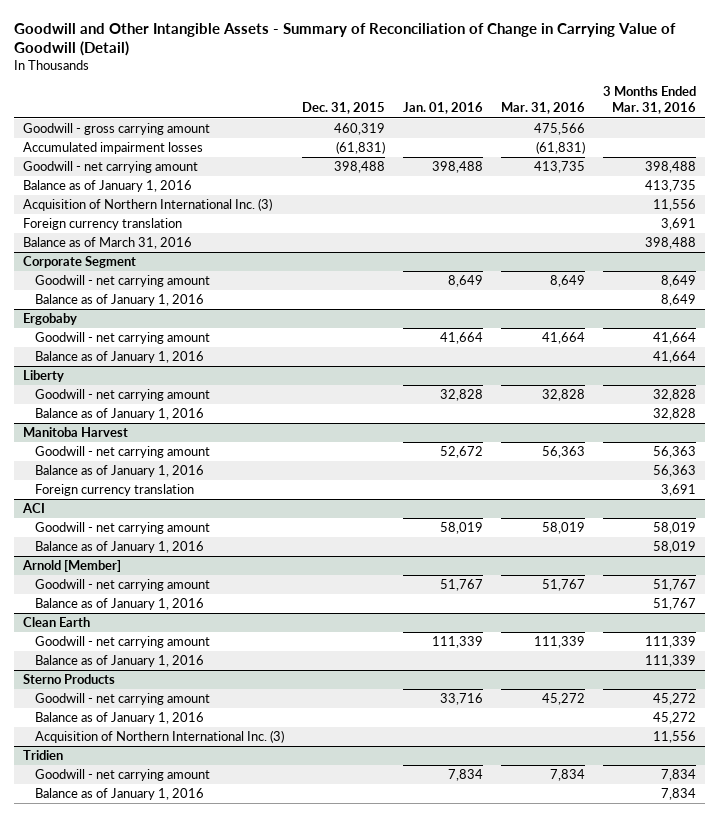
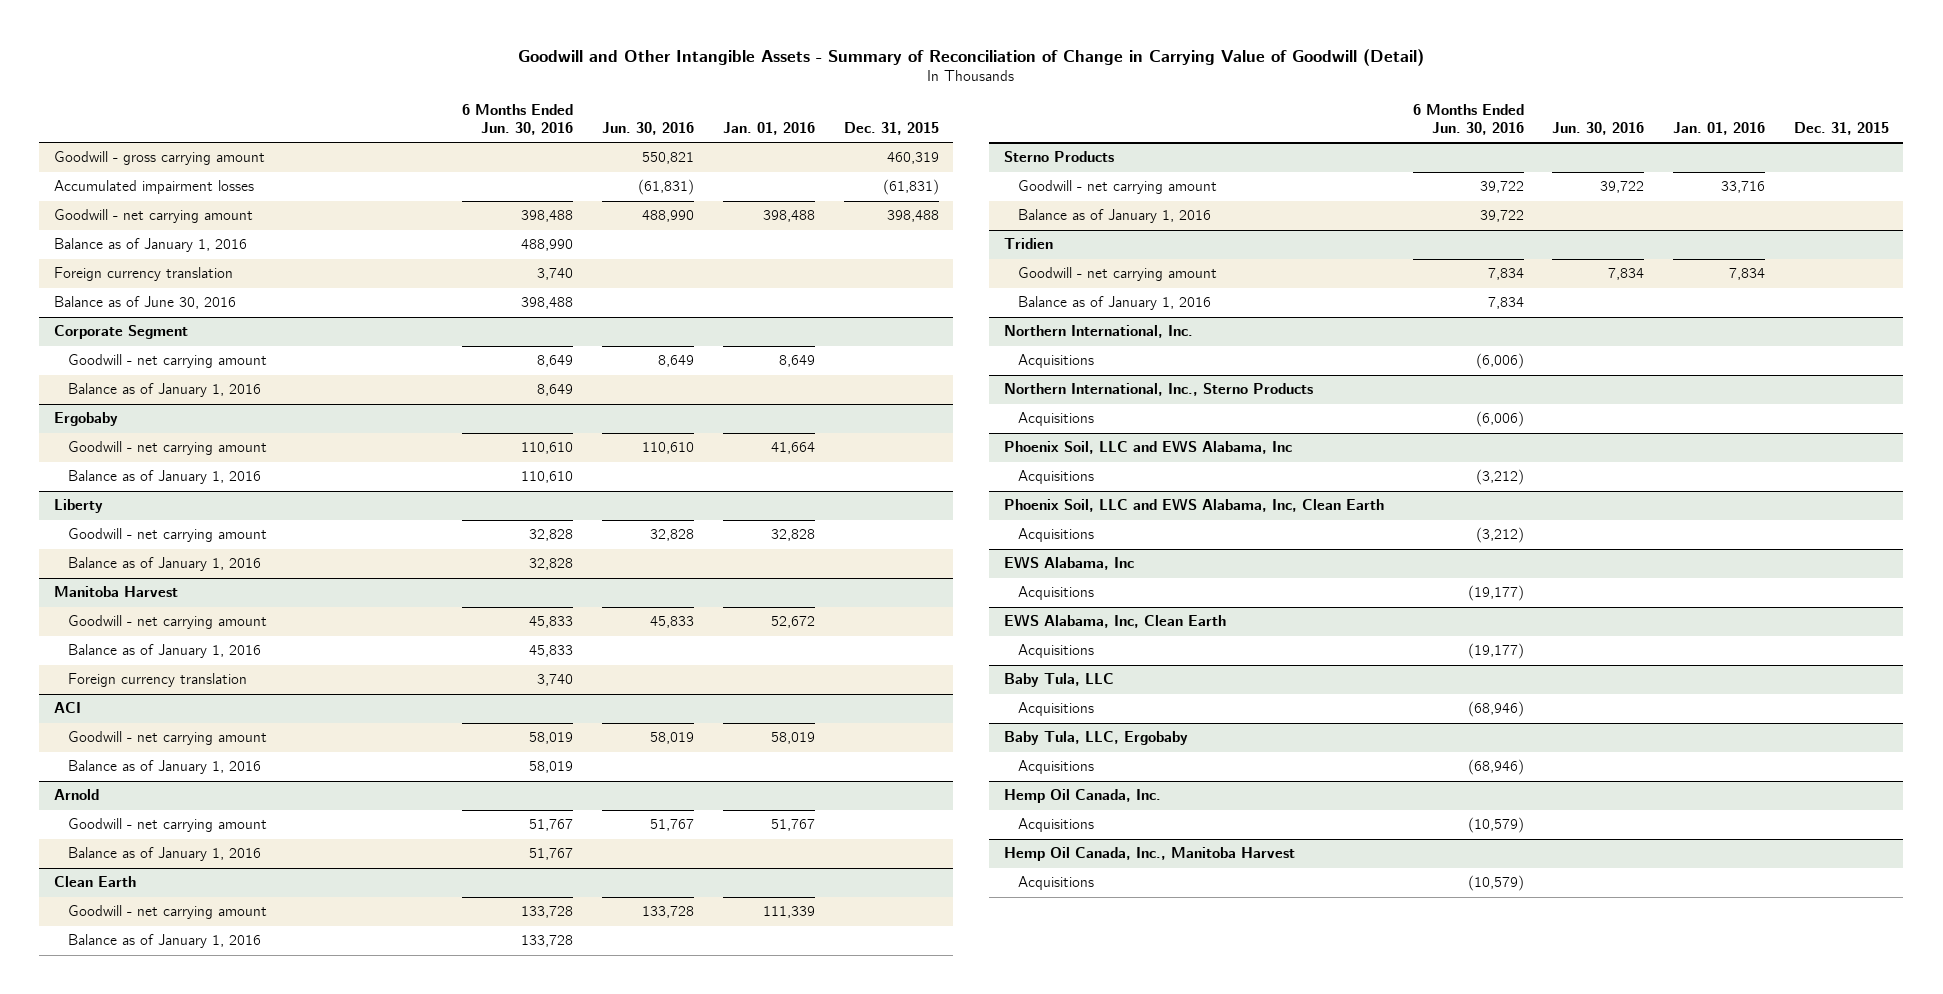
- | Dec. 31, 2015 | Jan. 01, 2016 | Mar. 31, 2016 | 3 Months Ended Mar. 31, 2016
+ | 6 Months Ended Jun. 30, 2016 | Jun. 30, 2016 | Jan. 01, 2016 | Dec. 31, 2015
- Acquisition of Northern International Inc. (3) | | | | 11,556
- Balance as of March 31, 2016 | | | | 398,488
+ Balance as of June 30, 2016 | 398,488 | | |
- Arnold [Member]
+ Arnold
@ Sterno Products
- Acquisition of Northern International Inc. (3) | | | | 11,556
+ Northern International, Inc.
+ Acquisitions | (6,006) | | |
+ Northern International, Inc., Sterno Products
+ Acquisitions | (6,006) | | |
+ Phoenix Soil, LLC and EWS Alabama, Inc
+ Acquisitions | (3,212) | | |
+ Phoenix Soil, LLC and EWS Alabama, Inc, Clean Earth
+ Acquisitions | (3,212) | | |
+ EWS Alabama, Inc
+ Acquisitions | (19,177) | | |
+ EWS Alabama, Inc, Clean Earth
+ Acquisitions | (19,177) | | |
+ Baby Tula, LLC
+ Acquisitions | (68,946) | | |
+ Baby Tula, LLC, Ergobaby
+ Acquisitions | (68,946) | | |
+ Hemp Oil Canada, Inc.
+ Acquisitions | (10,579) | | |
+ Hemp Oil Canada, Inc., Manitoba Harvest
+ Acquisitions | (10,579) | | |

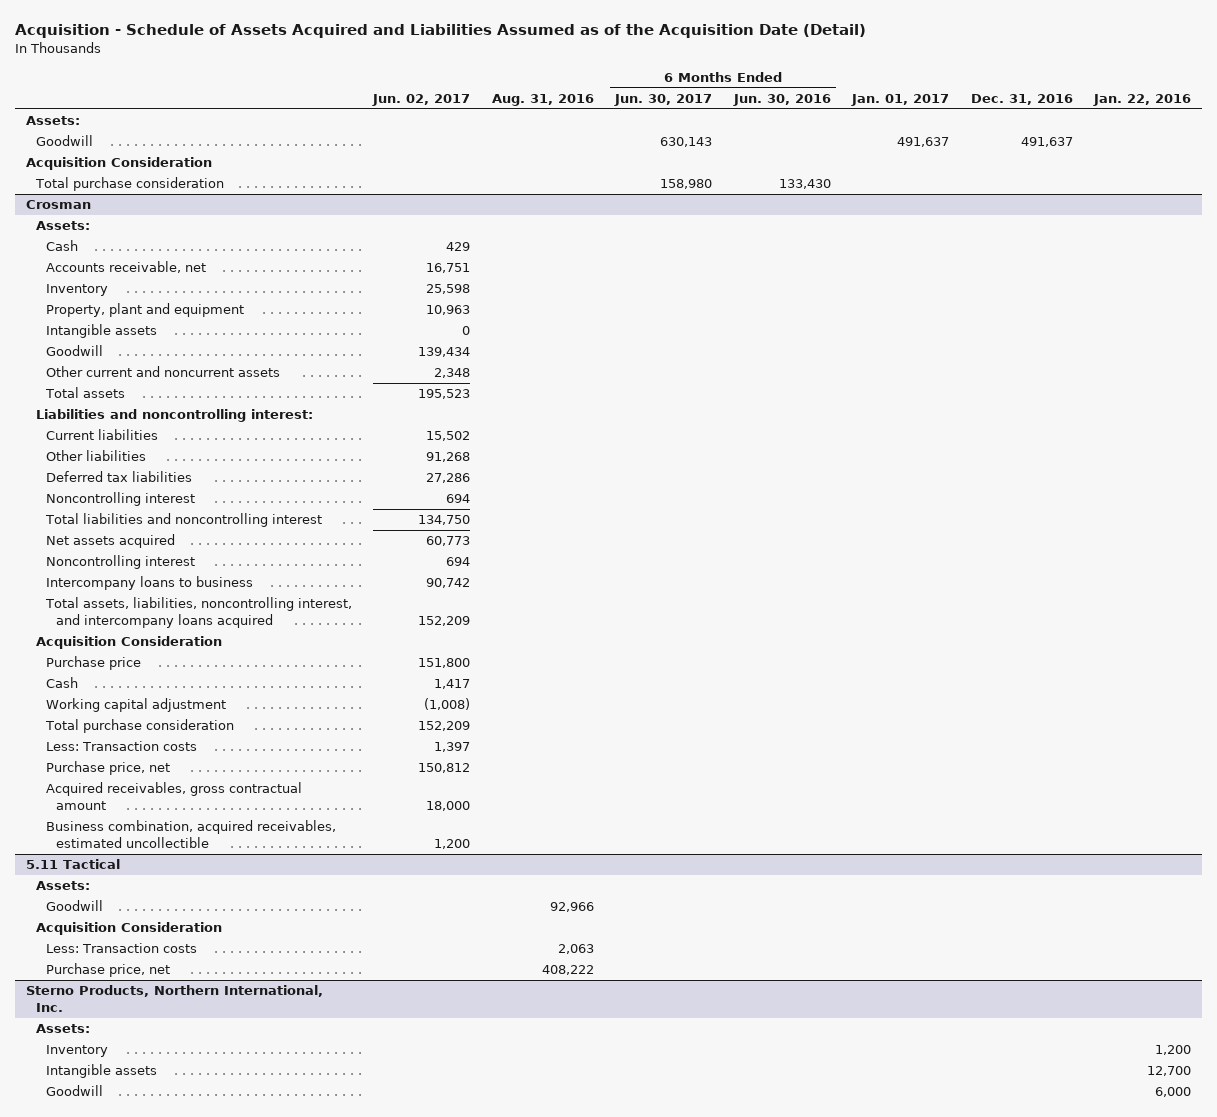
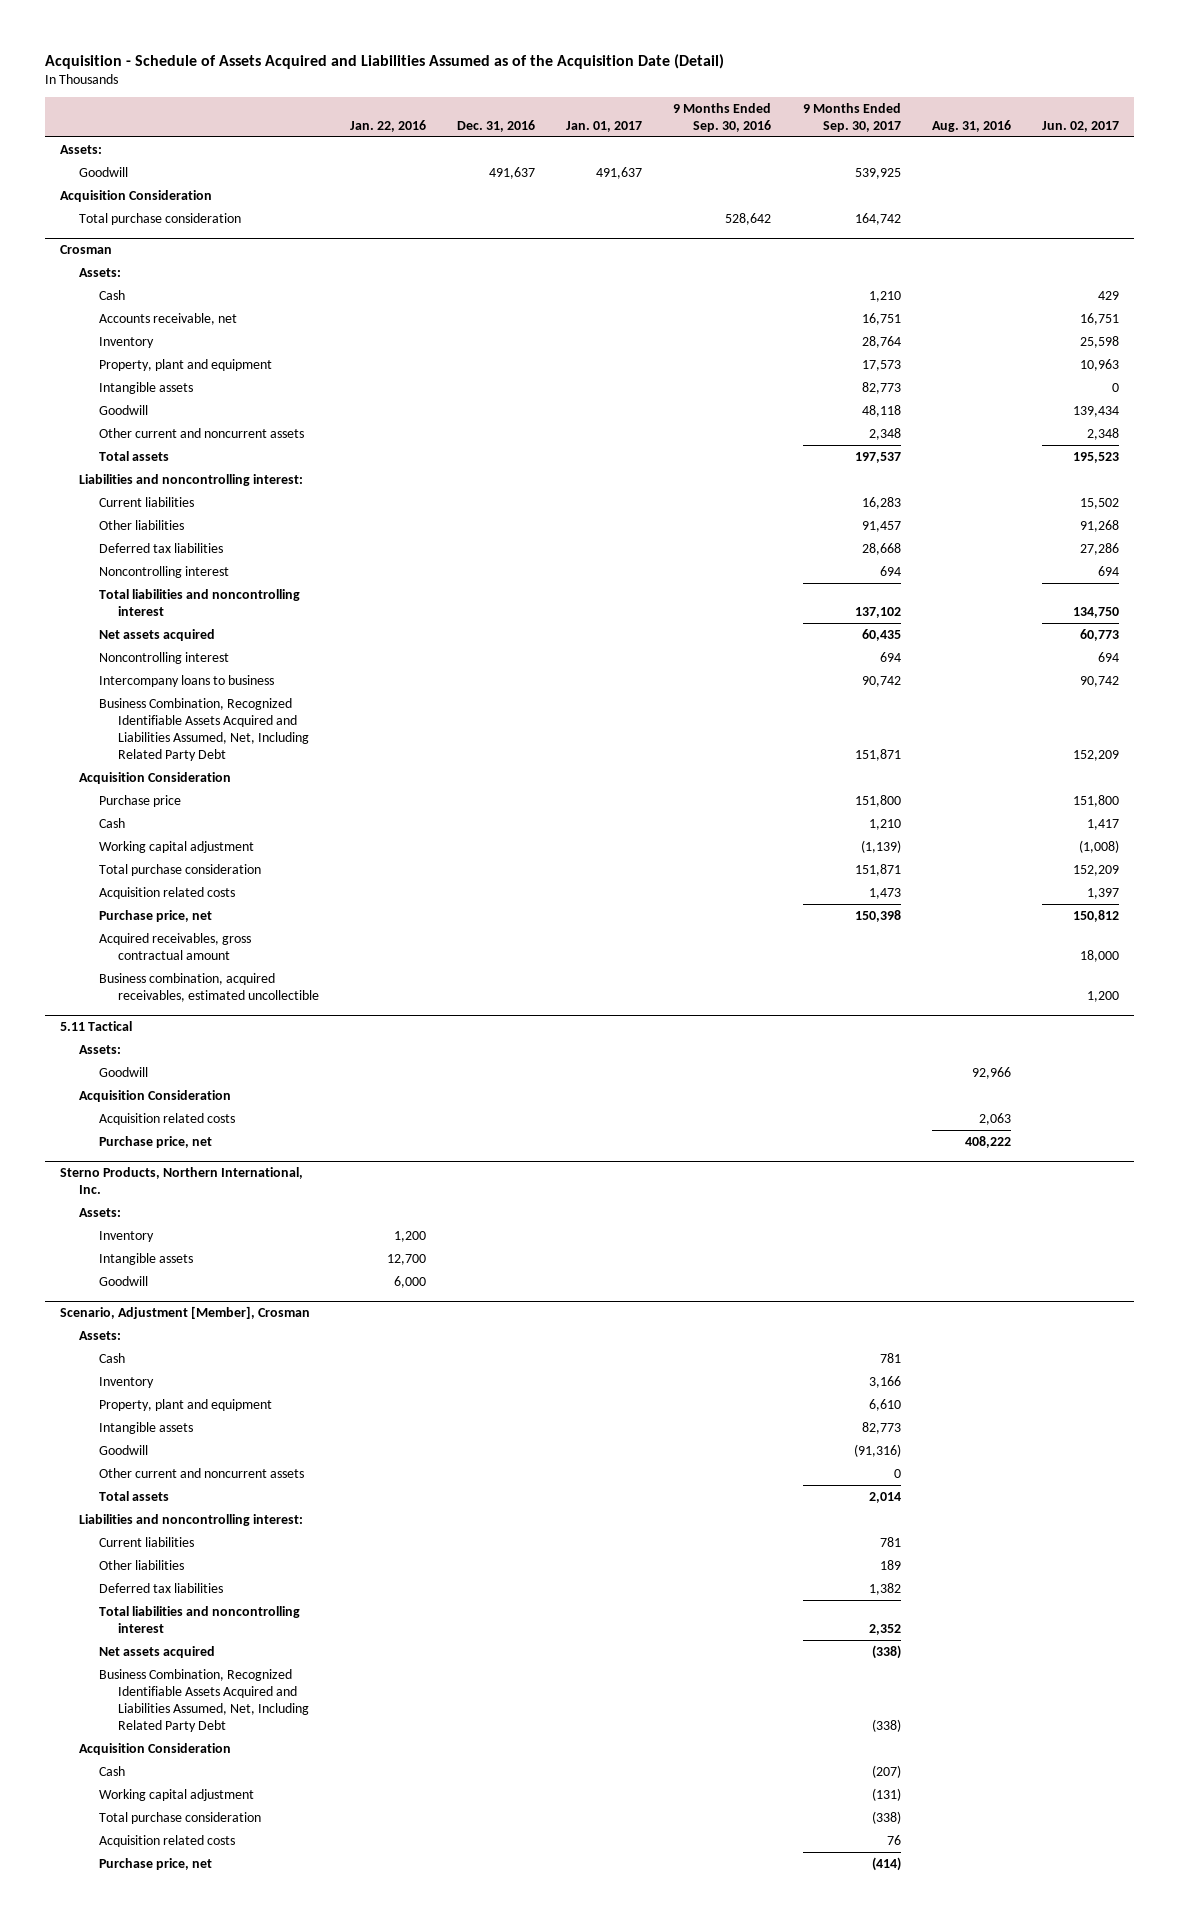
- | Jun. 02, 2017 | Aug. 31, 2016 | 6 Months Ended Jun. 30, 2017 | 6 Months Ended Jun. 30, 2016 | Jan. 01, 2017 | Dec. 31, 2016 | Jan. 22, 2016
+ | Jan. 22, 2016 | Dec. 31, 2016 | Jan. 01, 2017 | 9 Months Ended Sep. 30, 2016 | 9 Months Ended Sep. 30, 2017 | Aug. 31, 2016 | Jun. 02, 2017
@ Crosman
- Total assets, liabilities, noncontrolling interest, and intercompany loans acquired | 152,209 | | | | | |
+ Business Combination, Recognized Identifiable Assets Acquired and Liabilities Assumed, Net, Including Related Party Debt | | | | | 151,871 | | 152,209
- Less: Transaction costs | 1,397 | | | | | |
+ Acquisition related costs | | | | | 1,473 | | 1,397
@ 5.11 Tactical
- Less: Transaction costs | | 2,063 | | | | |
+ Acquisition related costs | | | | | | 2,063 |
+ Scenario, Adjustment [Member], Crosman
+ Assets:
+ Cash | | | | | 781 | |
+ Inventory | | | | | 3,166 | |
+ Property, plant and equipment | | | | | 6,610 | |
+ Intangible assets | | | | | 82,773 | |
+ Goodwill | | | | | (91,316) | |
+ Other current and noncurrent assets | | | | | 0 | |
+ Total assets | | | | | 2,014 | |
+ Liabilities and noncontrolling interest:
+ Current liabilities | | | | | 781 | |
+ Other liabilities | | | | | 189 | |
+ Deferred tax liabilities | | | | | 1,382 | |
+ Total liabilities and noncontrolling interest | | | | | 2,352 | |
+ Net assets acquired | | | | | (338) | |
+ Business Combination, Recognized Identifiable Assets Acquired and Liabilities Assumed, Net, Including Related Party Debt | | | | | (338) | |
+ Acquisition Consideration
+ Cash | | | | | (207) | |
+ Working capital adjustment | | | | | (131) | |
+ Total purchase consideration | | | | | (338) | |
+ Acquisition related costs | | | | | 76 | |
+ Purchase price, net | | | | | (414) | |

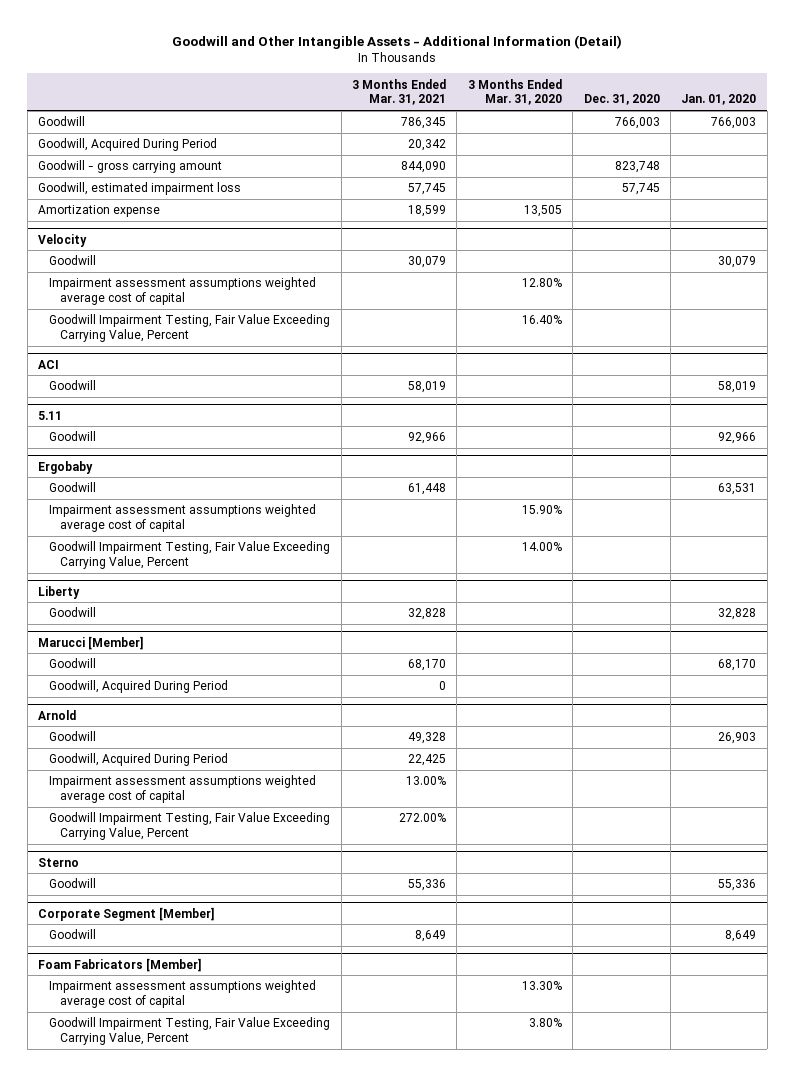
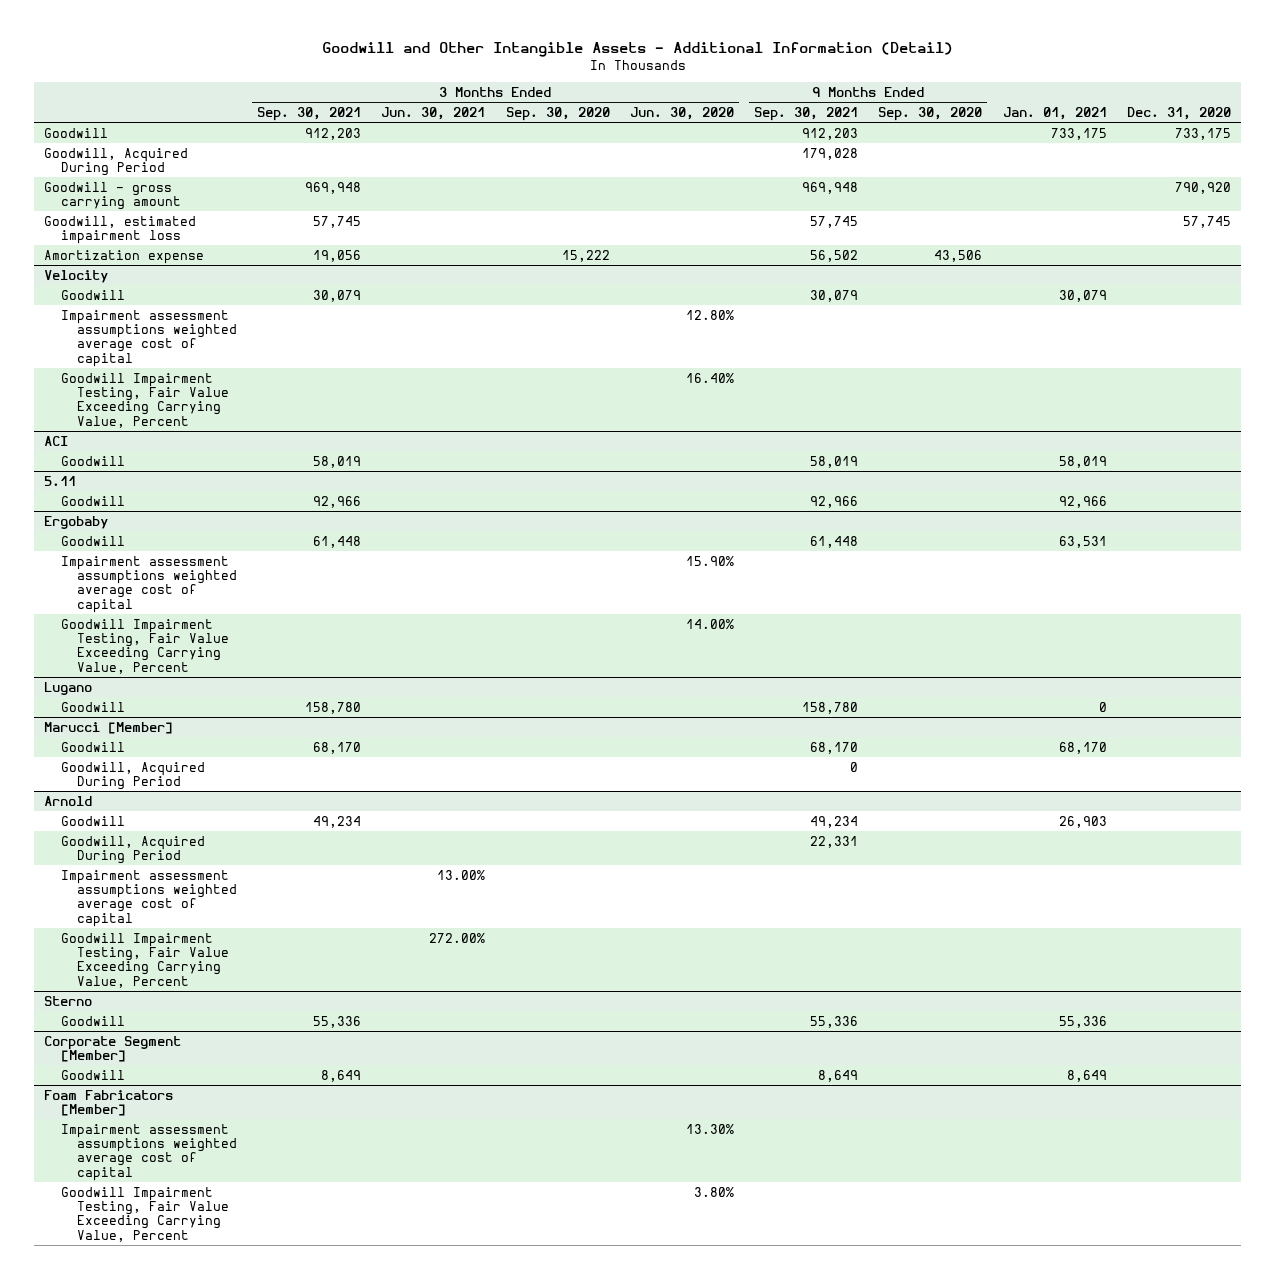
- | 3 Months Ended Mar. 31, 2021 | 3 Months Ended Mar. 31, 2020 | Dec. 31, 2020 | Jan. 01, 2020
+ | 3 Months Ended Sep. 30, 2021 | 3 Months Ended Jun. 30, 2021 | 3 Months Ended Sep. 30, 2020 | 3 Months Ended Jun. 30, 2020 | 9 Months Ended Sep. 30, 2021 | 9 Months Ended Sep. 30, 2020 | Jan. 01, 2021 | Dec. 31, 2020
- Goodwill | 786,345 | | 766,003 | 766,003
+ Goodwill | 912,203 | | | | 912,203 | | 733,175 | 733,175
- Goodwill - gross carrying amount | 844,090 | | 823,748 |
+ Goodwill - gross carrying amount | 969,948 | | | | 969,948 | | | 790,920
- Liberty
+ Lugano

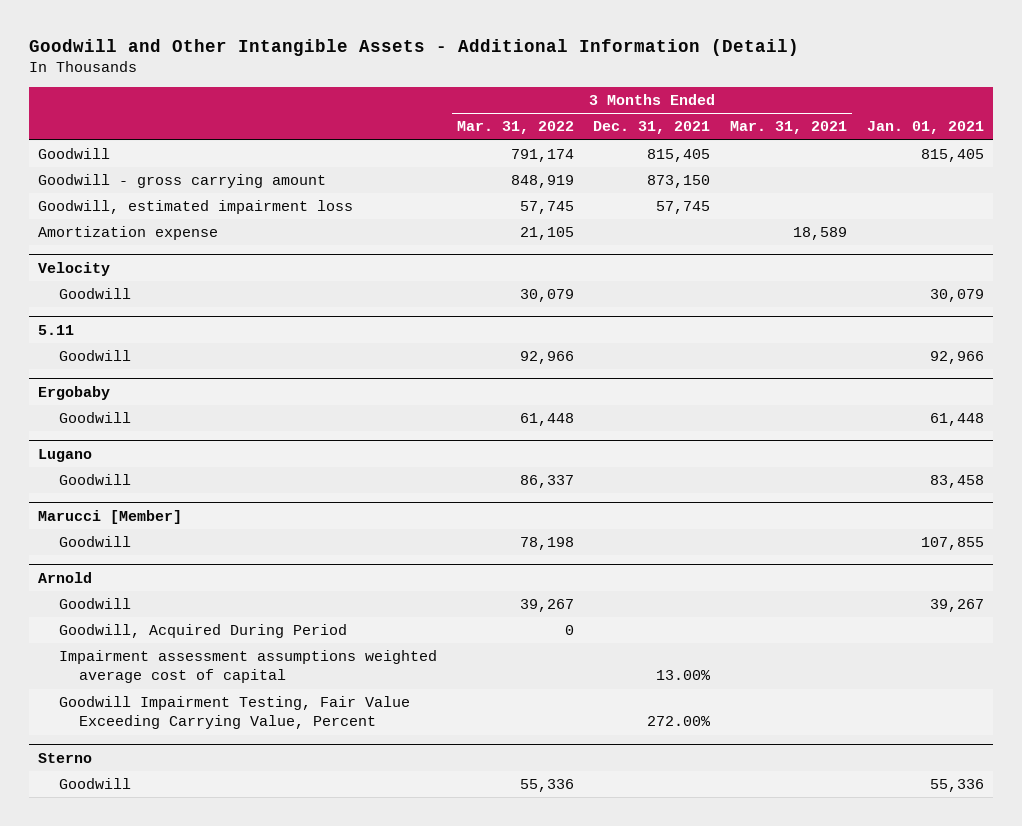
- | 3 Months Ended Sep. 30, 2021 | 3 Months Ended Jun. 30, 2021 | 3 Months Ended Sep. 30, 2020 | 3 Months Ended Jun. 30, 2020 | 9 Months Ended Sep. 30, 2021 | 9 Months Ended Sep. 30, 2020 | Jan. 01, 2021 | Dec. 31, 2020
+ | 3 Months Ended Mar. 31, 2022 | 3 Months Ended Dec. 31, 2021 | 3 Months Ended Mar. 31, 2021 | Jan. 01, 2021
- Goodwill | 912,203 | | | | 912,203 | | 733,175 | 733,175
- Goodwill, Acquired During Period | | | | | 179,028 | | |
+ Goodwill | 791,174 | 815,405 | | 815,405
@ Velocity
- Impairment assessment assumptions weighted average cost of capital | | | | 12.80% | | | |
- Goodwill Impairment Testing, Fair Value Exceeding Carrying Value, Percent | | | | 16.40% | | | |
- ACI
- Goodwill | 58,019 | | | | 58,019 | | 58,019 |
@ Ergobaby
- Goodwill | 61,448 | | | | 61,448 | | 63,531 |
- Impairment assessment assumptions weighted average cost of capital | | | | 15.90% | | | |
- Goodwill Impairment Testing, Fair Value Exceeding Carrying Value, Percent | | | | 14.00% | | | |
+ Goodwill | 61,448 | | | 61,448
@ Lugano
- Goodwill | 158,780 | | | | 158,780 | | 0 |
+ Goodwill | 86,337 | | | 83,458
@ Marucci [Member]
- Goodwill | 68,170 | | | | 68,170 | | 68,170 |
- Goodwill, Acquired During Period | | | | | 0 | | |
+ Goodwill | 78,198 | | | 107,855
@ Arnold
- Goodwill | 49,234 | | | | 49,234 | | 26,903 |
+ Goodwill | 39,267 | | | 39,267
- Corporate Segment [Member]
- Goodwill | 8,649 | | | | 8,649 | | 8,649 |
- Foam Fabricators [Member]
- Impairment assessment assumptions weighted average cost of capital | | | | 13.30% | | | |
- Goodwill Impairment Testing, Fair Value Exceeding Carrying Value, Percent | | | | 3.80% | | | |

